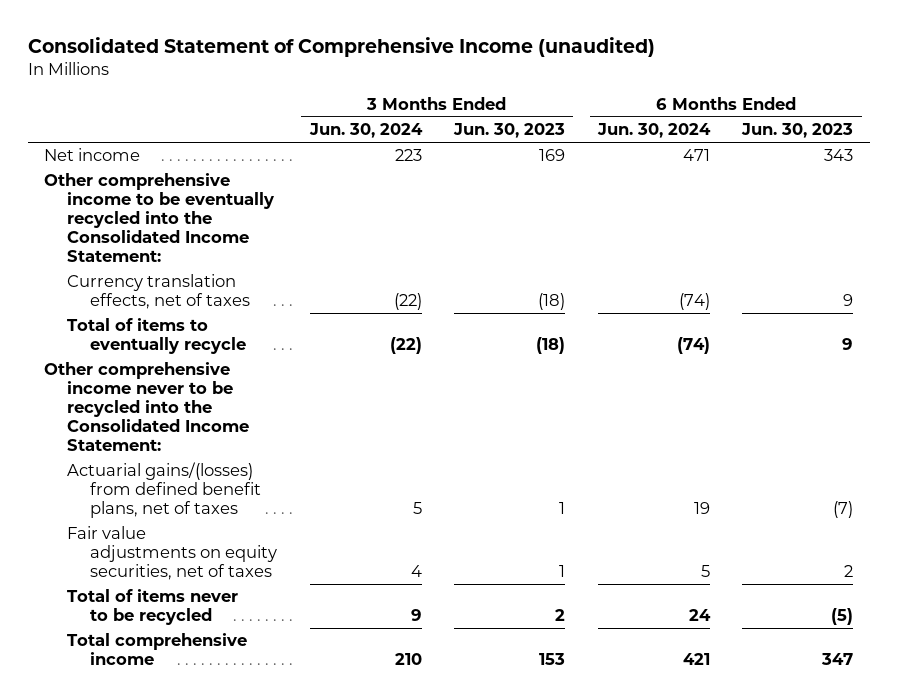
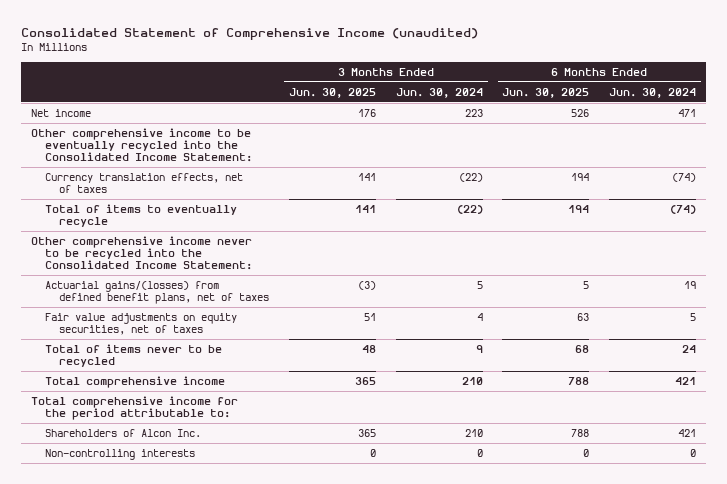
- | 3 Months Ended Jun. 30, 2024 | 3 Months Ended Jun. 30, 2023 | 6 Months Ended Jun. 30, 2024 | 6 Months Ended Jun. 30, 2023
+ | 3 Months Ended Jun. 30, 2025 | 3 Months Ended Jun. 30, 2024 | 6 Months Ended Jun. 30, 2025 | 6 Months Ended Jun. 30, 2024
+ Total comprehensive income for the period attributable to:
+ Shareholders of Alcon Inc. | 365 | 210 | 788 | 421
+ Non-controlling interests | 0 | 0 | 0 | 0

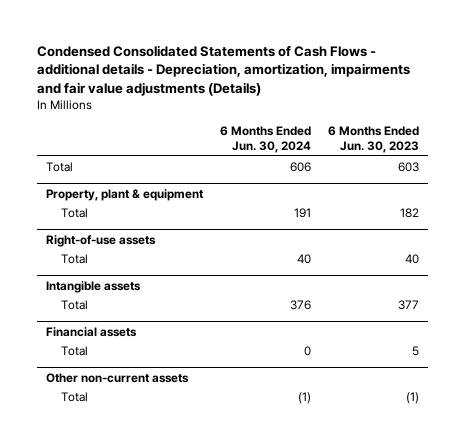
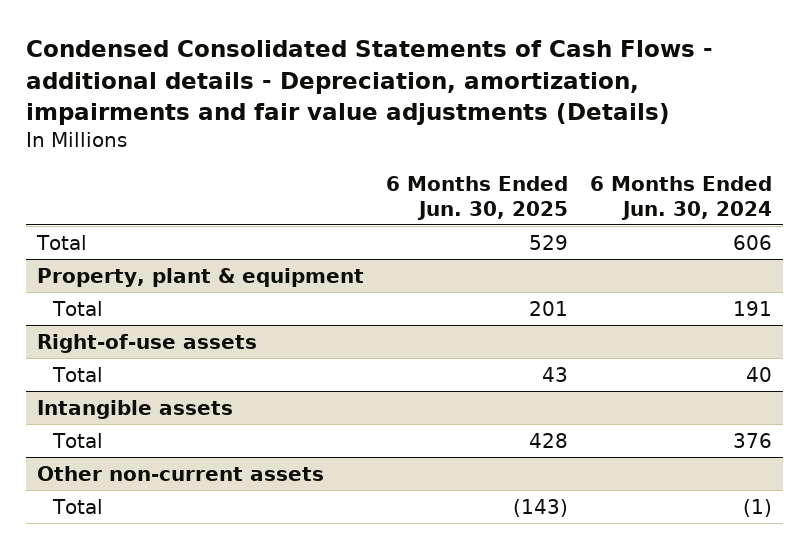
- | 6 Months Ended Jun. 30, 2024 | 6 Months Ended Jun. 30, 2023
+ | 6 Months Ended Jun. 30, 2025 | 6 Months Ended Jun. 30, 2024
- Financial assets
- Total | 0 | 5

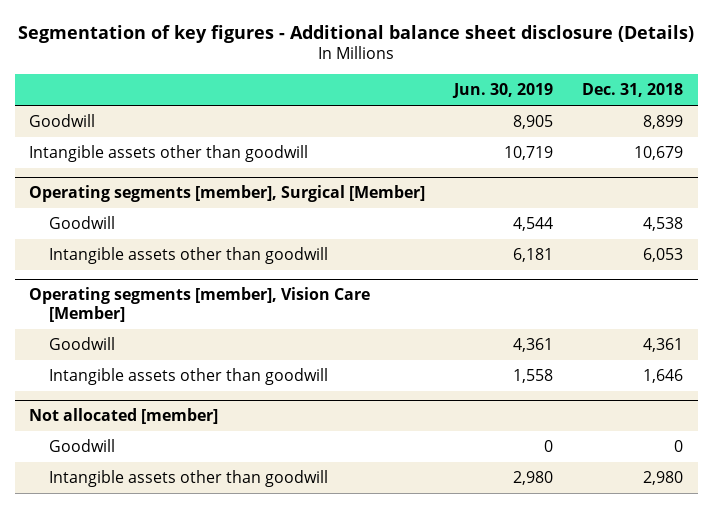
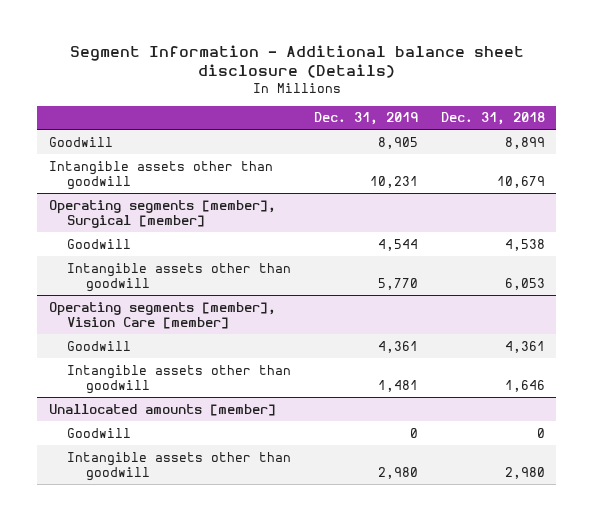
- Segmentation of key figures - Additional balance sheet disclosure (Details)
+ Segment Information - Additional balance sheet disclosure (Details)
- | Jun. 30, 2019 | Dec. 31, 2018
+ | Dec. 31, 2019 | Dec. 31, 2018
- Operating segments [member], Surgical [Member]
+ Operating segments [member], Surgical [member]
- Operating segments [member], Vision Care [Member]
+ Operating segments [member], Vision Care [member]
- Not allocated [member]
+ Unallocated amounts [member]

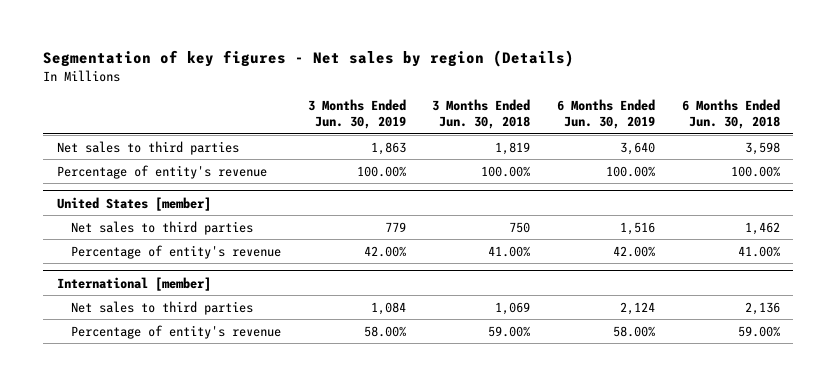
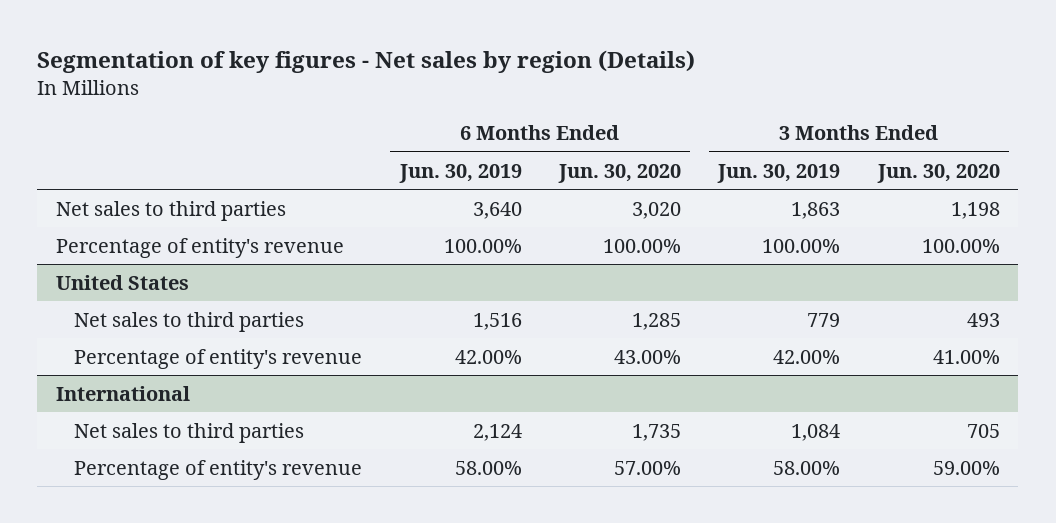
- | 3 Months Ended Jun. 30, 2019 | 3 Months Ended Jun. 30, 2018 | 6 Months Ended Jun. 30, 2019 | 6 Months Ended Jun. 30, 2018
+ | 6 Months Ended Jun. 30, 2019 | 6 Months Ended Jun. 30, 2020 | 3 Months Ended Jun. 30, 2019 | 3 Months Ended Jun. 30, 2020
- United States [member]
+ United States
- International [member]
+ International

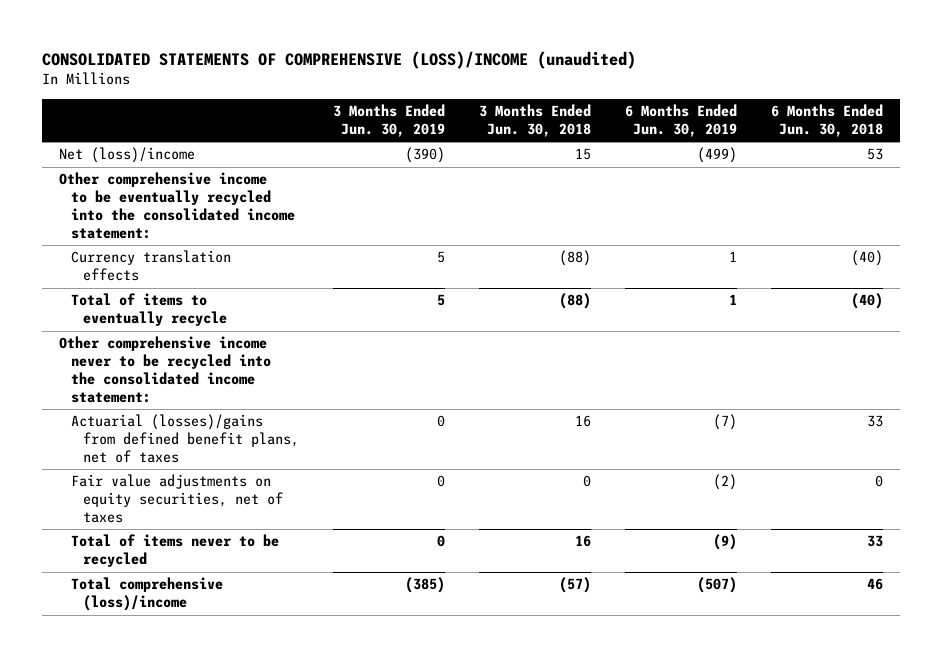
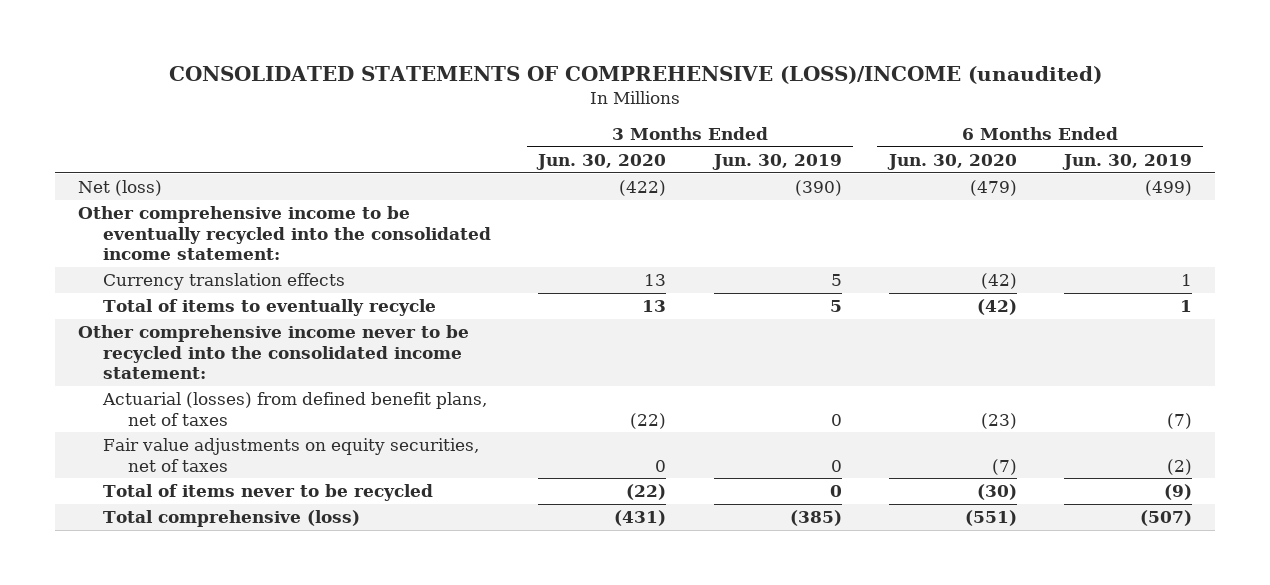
- | 3 Months Ended Jun. 30, 2019 | 3 Months Ended Jun. 30, 2018 | 6 Months Ended Jun. 30, 2019 | 6 Months Ended Jun. 30, 2018
+ | 3 Months Ended Jun. 30, 2020 | 3 Months Ended Jun. 30, 2019 | 6 Months Ended Jun. 30, 2020 | 6 Months Ended Jun. 30, 2019
- Net (loss)/income | (390) | 15 | (499) | 53
+ Net (loss) | (422) | (390) | (479) | (499)
- Actuarial (losses)/gains from defined benefit plans, net of taxes | 0 | 16 | (7) | 33
+ Actuarial (losses) from defined benefit plans, net of taxes | (22) | 0 | (23) | (7)
- Total comprehensive (loss)/income | (385) | (57) | (507) | 46
+ Total comprehensive (loss) | (431) | (385) | (551) | (507)

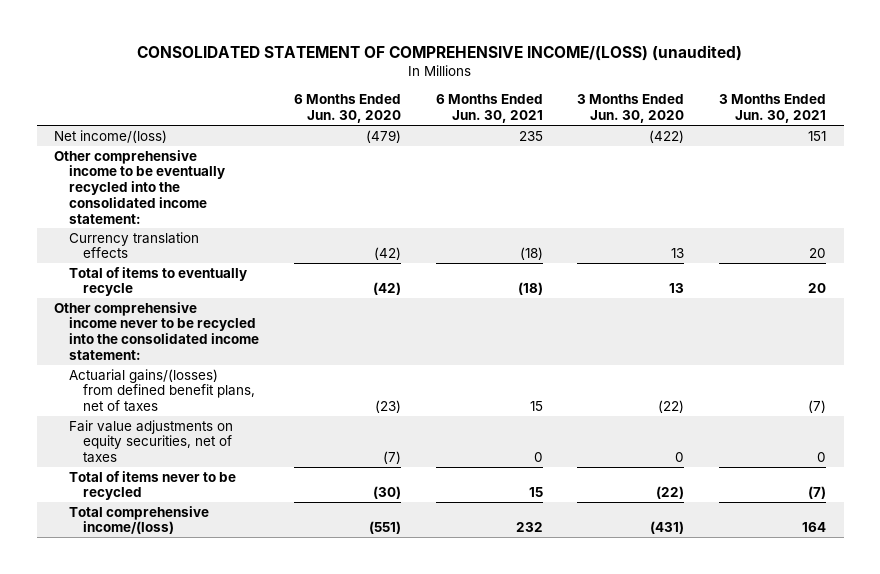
- CONSOLIDATED STATEMENTS OF COMPREHENSIVE (LOSS)/INCOME (unaudited)
+ CONSOLIDATED STATEMENT OF COMPREHENSIVE INCOME/(LOSS) (unaudited)
- | 3 Months Ended Jun. 30, 2020 | 3 Months Ended Jun. 30, 2019 | 6 Months Ended Jun. 30, 2020 | 6 Months Ended Jun. 30, 2019
+ | 6 Months Ended Jun. 30, 2020 | 6 Months Ended Jun. 30, 2021 | 3 Months Ended Jun. 30, 2020 | 3 Months Ended Jun. 30, 2021
- Net (loss) | (422) | (390) | (479) | (499)
+ Net income/(loss) | (479) | 235 | (422) | 151
- Actuarial (losses) from defined benefit plans, net of taxes | (22) | 0 | (23) | (7)
+ Actuarial gains/(losses) from defined benefit plans, net of taxes | (23) | 15 | (22) | (7)
- Total comprehensive (loss) | (431) | (385) | (551) | (507)
+ Total comprehensive income/(loss) | (551) | 232 | (431) | 164

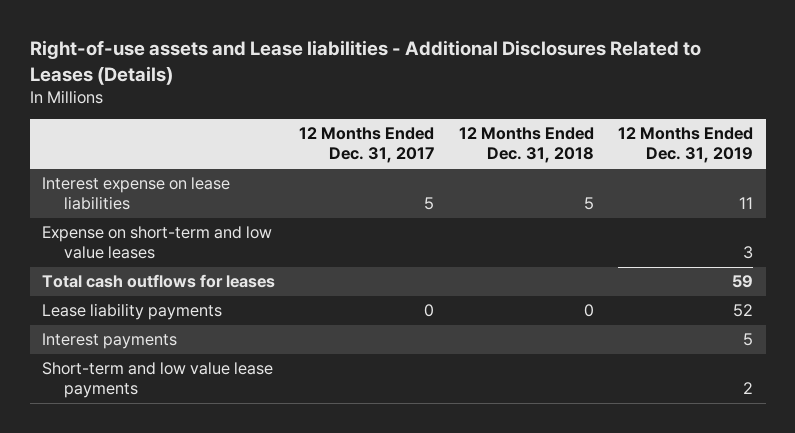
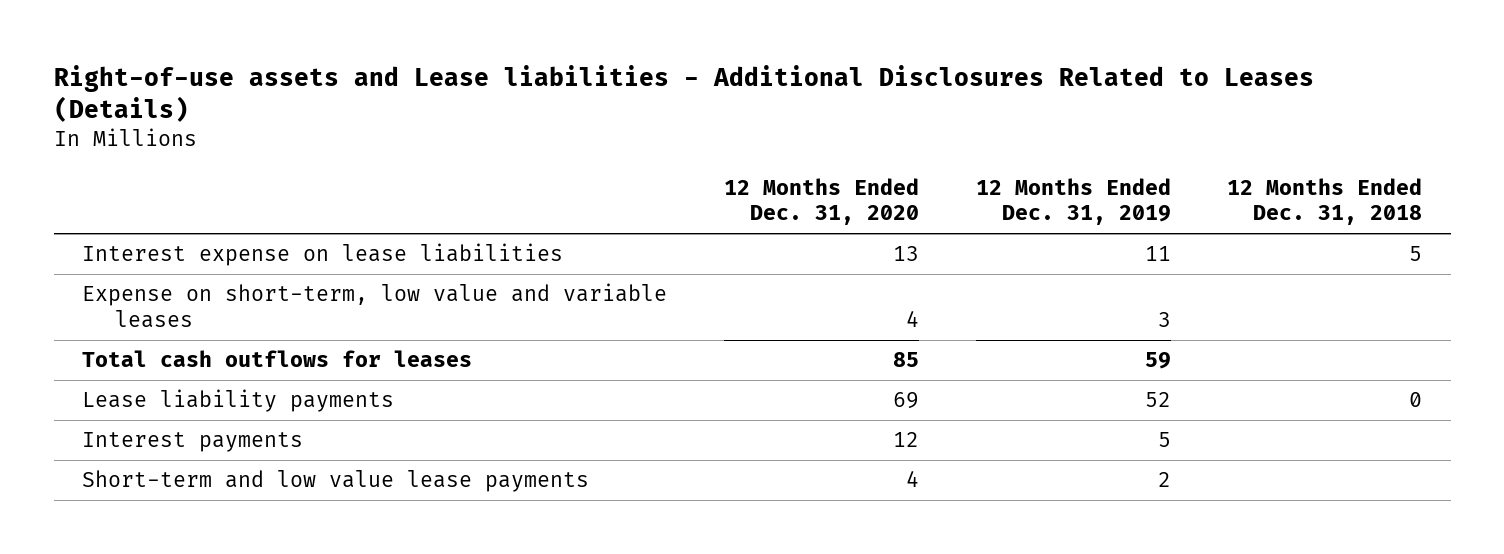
- | 12 Months Ended Dec. 31, 2017 | 12 Months Ended Dec. 31, 2018 | 12 Months Ended Dec. 31, 2019
+ | 12 Months Ended Dec. 31, 2020 | 12 Months Ended Dec. 31, 2019 | 12 Months Ended Dec. 31, 2018
- Expense on short-term and low value leases | | | 3
+ Expense on short-term, low value and variable leases | 4 | 3 |

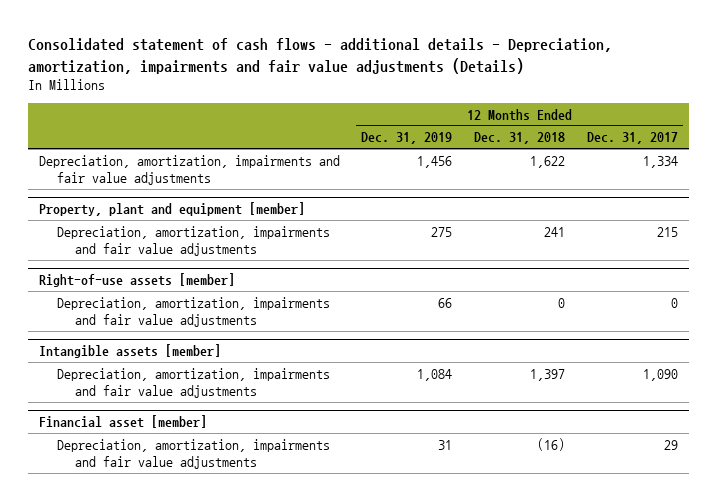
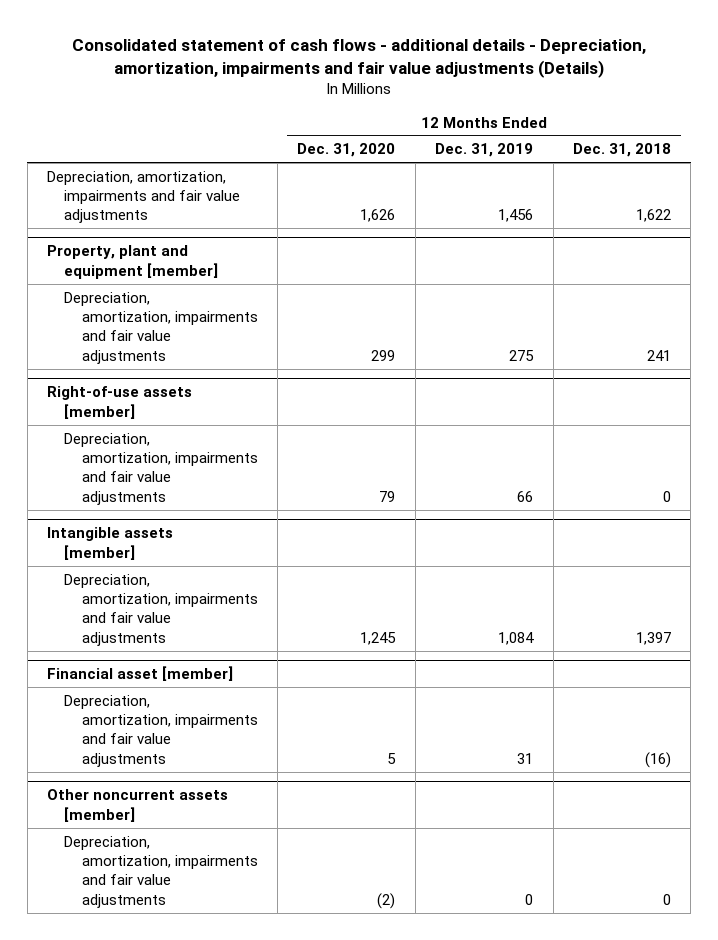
- | 12 Months Ended Dec. 31, 2019 | 12 Months Ended Dec. 31, 2018 | 12 Months Ended Dec. 31, 2017
+ | 12 Months Ended Dec. 31, 2020 | 12 Months Ended Dec. 31, 2019 | 12 Months Ended Dec. 31, 2018
+ Other noncurrent assets [member]
+ Depreciation, amortization, impairments and fair value adjustments | (2) | 0 | 0

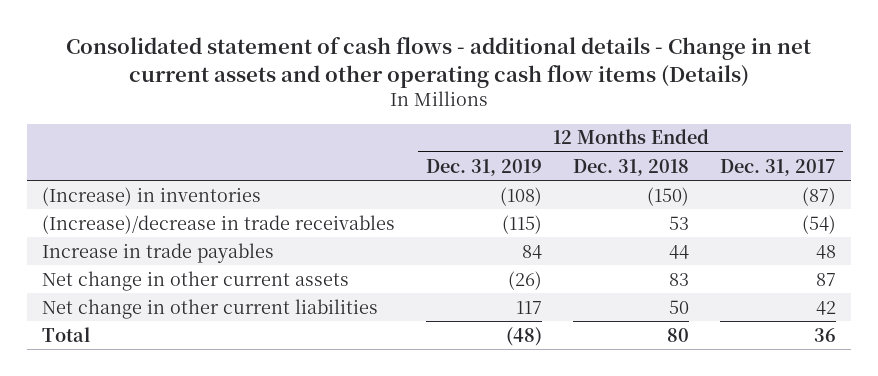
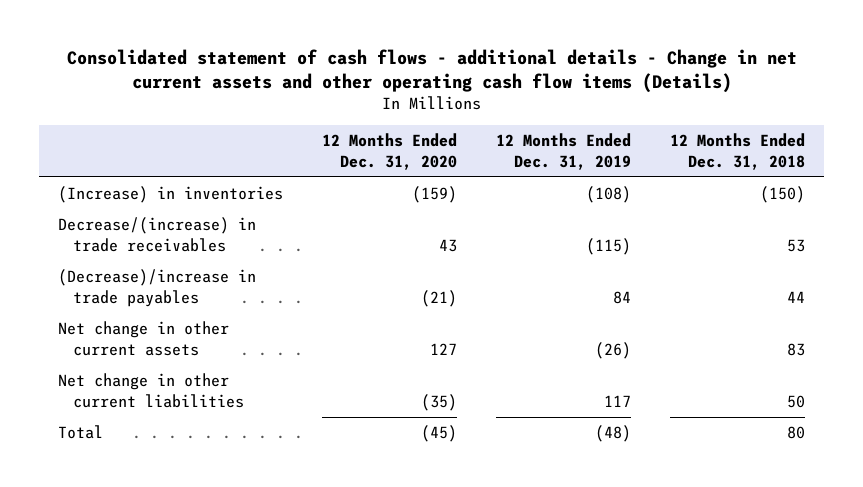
- | 12 Months Ended Dec. 31, 2019 | 12 Months Ended Dec. 31, 2018 | 12 Months Ended Dec. 31, 2017
+ | 12 Months Ended Dec. 31, 2020 | 12 Months Ended Dec. 31, 2019 | 12 Months Ended Dec. 31, 2018
- (Increase)/decrease in trade receivables | (115) | 53 | (54)
- Increase in trade payables | 84 | 44 | 48
+ Decrease/(increase) in trade receivables | 43 | (115) | 53
+ (Decrease)/increase in trade payables | (21) | 84 | 44

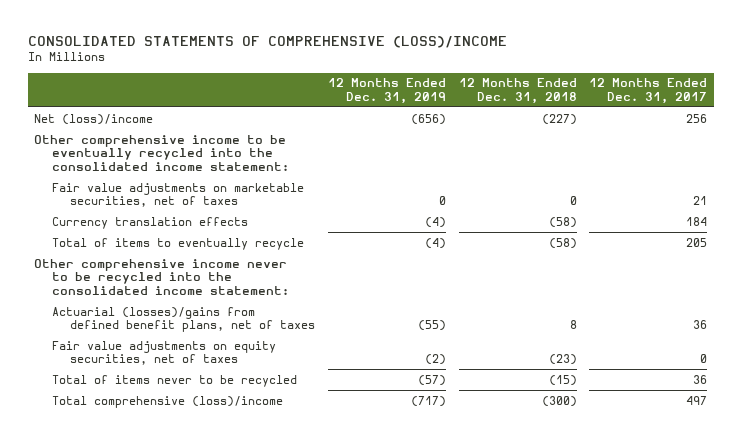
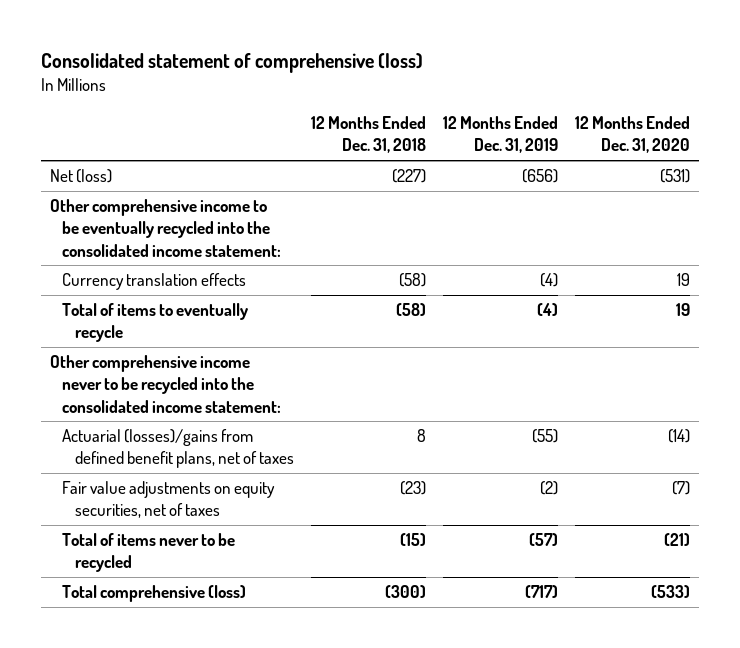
- CONSOLIDATED STATEMENTS OF COMPREHENSIVE (LOSS)/INCOME
+ Consolidated statement of comprehensive (loss)
- | 12 Months Ended Dec. 31, 2019 | 12 Months Ended Dec. 31, 2018 | 12 Months Ended Dec. 31, 2017
+ | 12 Months Ended Dec. 31, 2018 | 12 Months Ended Dec. 31, 2019 | 12 Months Ended Dec. 31, 2020
- Net (loss)/income | (656) | (227) | 256
+ Net (loss) | (227) | (656) | (531)
- Fair value adjustments on marketable securities, net of taxes | 0 | 0 | 21
- Total comprehensive (loss)/income | (717) | (300) | 497
+ Total comprehensive (loss) | (300) | (717) | (533)

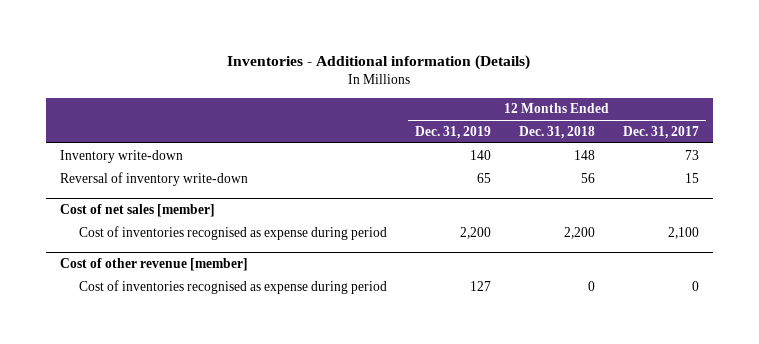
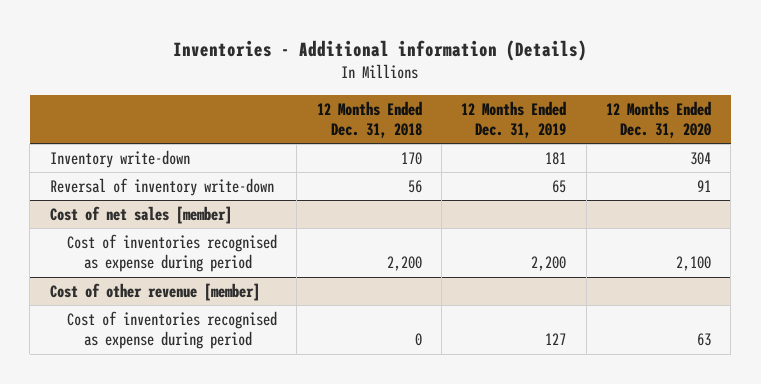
- | 12 Months Ended Dec. 31, 2019 | 12 Months Ended Dec. 31, 2018 | 12 Months Ended Dec. 31, 2017
+ | 12 Months Ended Dec. 31, 2018 | 12 Months Ended Dec. 31, 2019 | 12 Months Ended Dec. 31, 2020
- Inventory write-down | 140 | 148 | 73
+ Inventory write-down | 170 | 181 | 304

